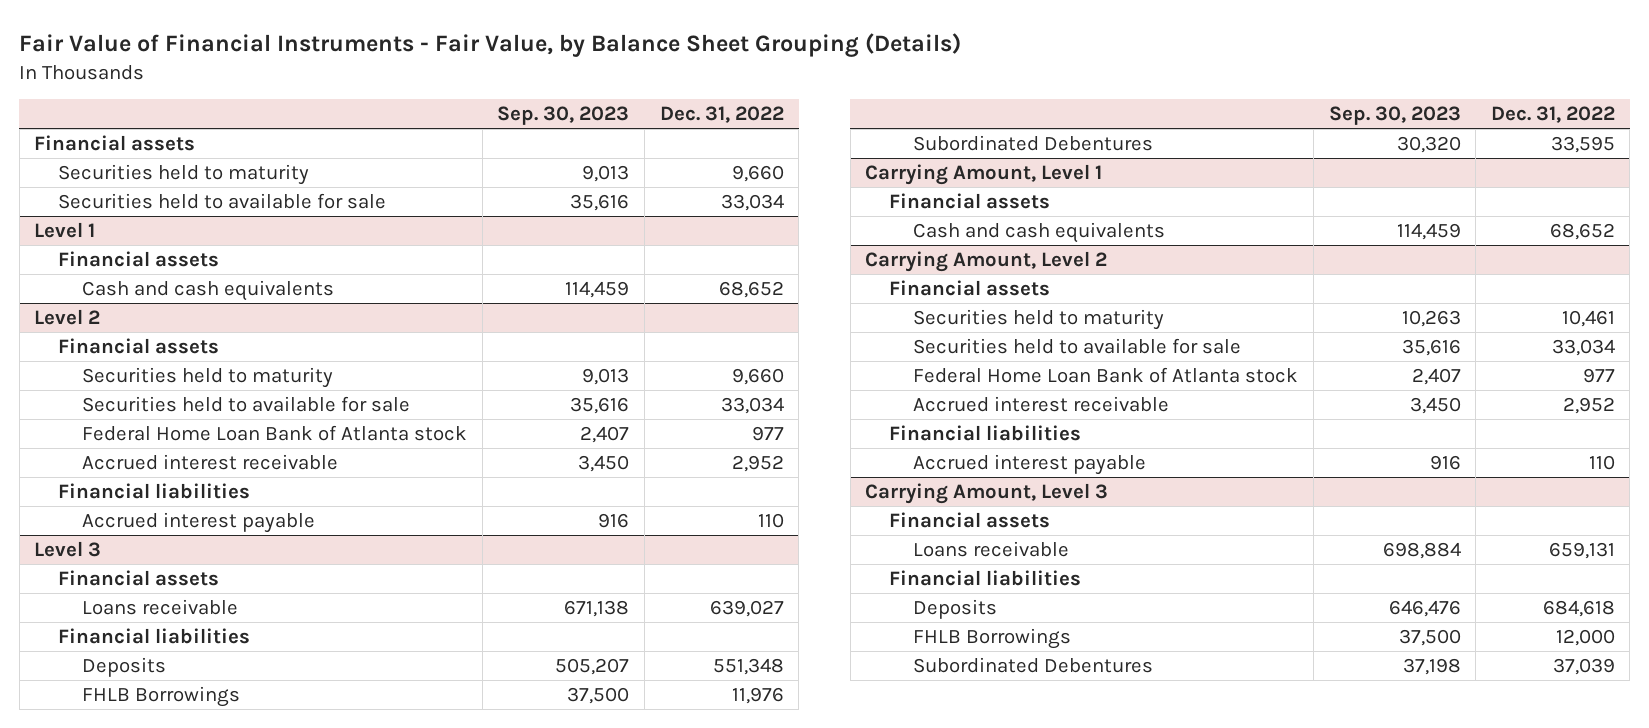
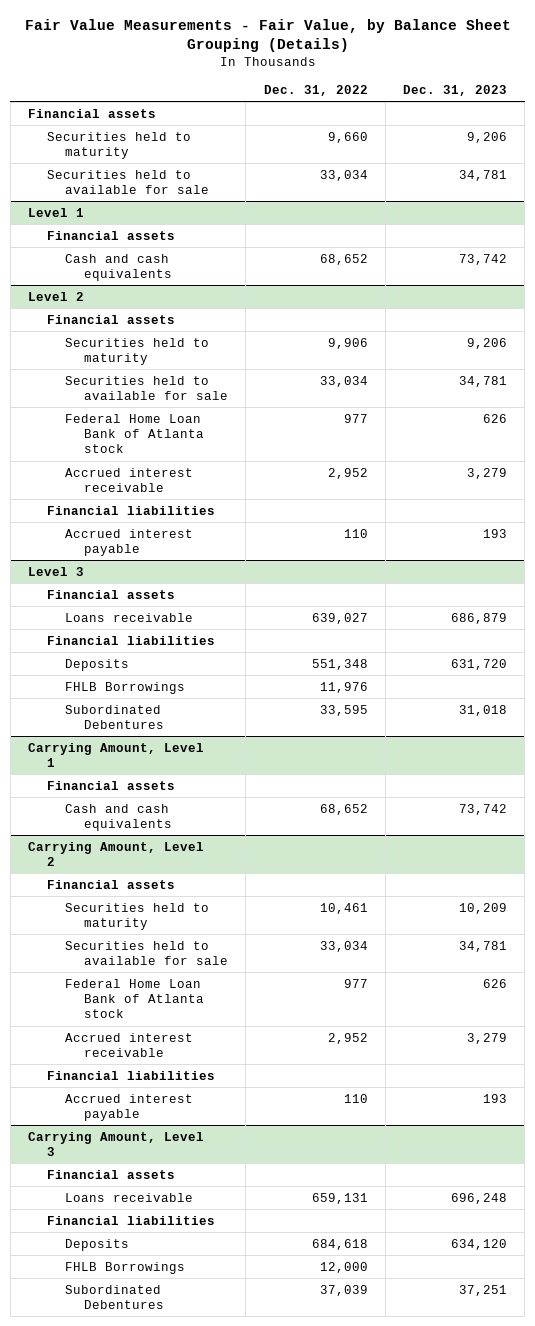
- Fair Value of Financial Instruments - Fair Value, by Balance Sheet Grouping (Details)
+ Fair Value Measurements - Fair Value, by Balance Sheet Grouping (Details)
- | Sep. 30, 2023 | Dec. 31, 2022
+ | Dec. 31, 2022 | Dec. 31, 2023
@ Level 2
- Securities held to maturity | 9,013 | 9,660
+ Securities held to maturity | 9,906 | 9,206

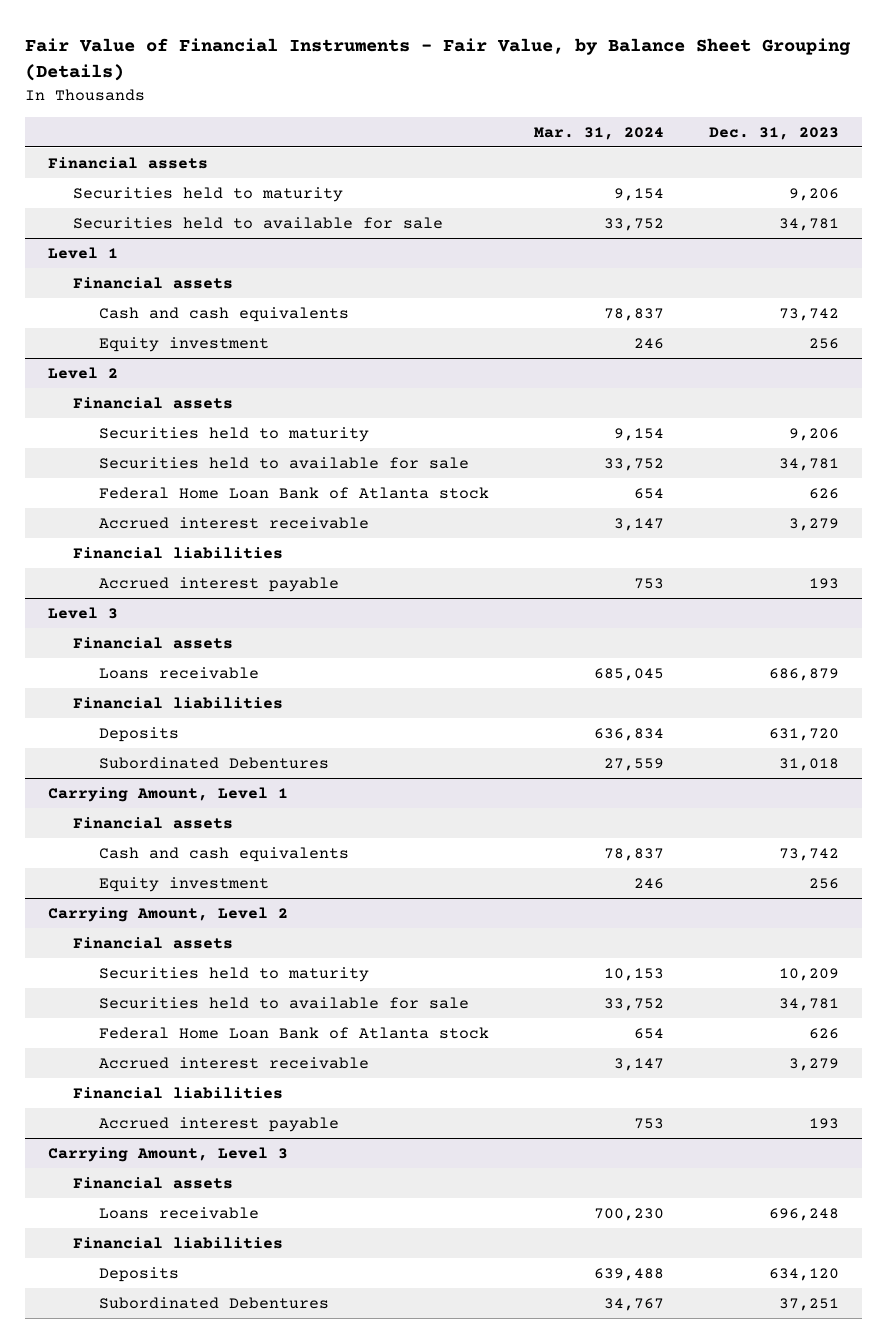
- Fair Value Measurements - Fair Value, by Balance Sheet Grouping (Details)
+ Fair Value of Financial Instruments - Fair Value, by Balance Sheet Grouping (Details)
- | Dec. 31, 2022 | Dec. 31, 2023
+ | Mar. 31, 2024 | Dec. 31, 2023
@ Level 1
+ Equity investment | 246 | 256
@ Level 3
- FHLB Borrowings | 11,976 |
@ Carrying Amount, Level 1
+ Equity investment | 246 | 256
@ Carrying Amount, Level 3
- FHLB Borrowings | 12,000 |

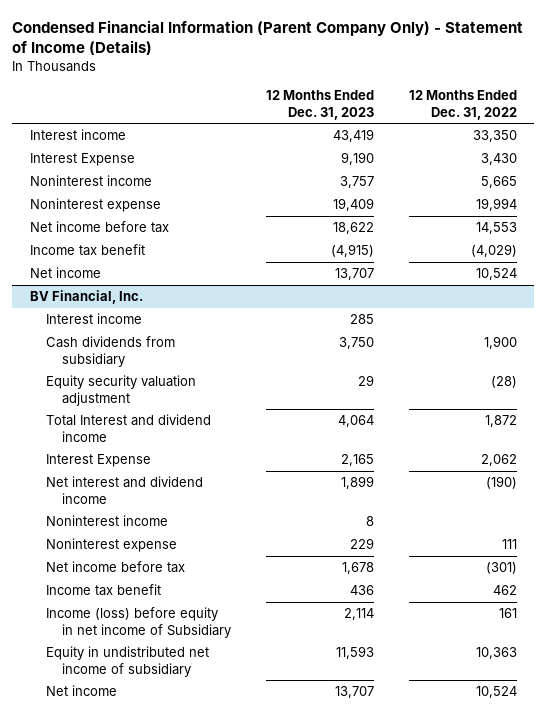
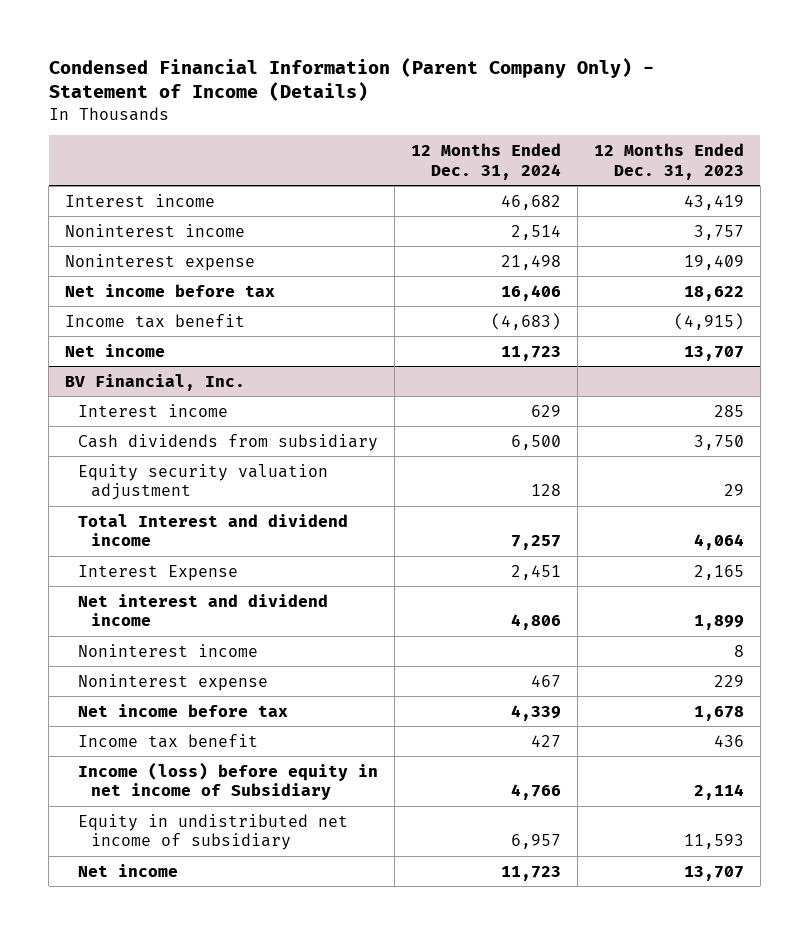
- | 12 Months Ended Dec. 31, 2023 | 12 Months Ended Dec. 31, 2022
+ | 12 Months Ended Dec. 31, 2024 | 12 Months Ended Dec. 31, 2023
- Interest Expense | 9,190 | 3,430

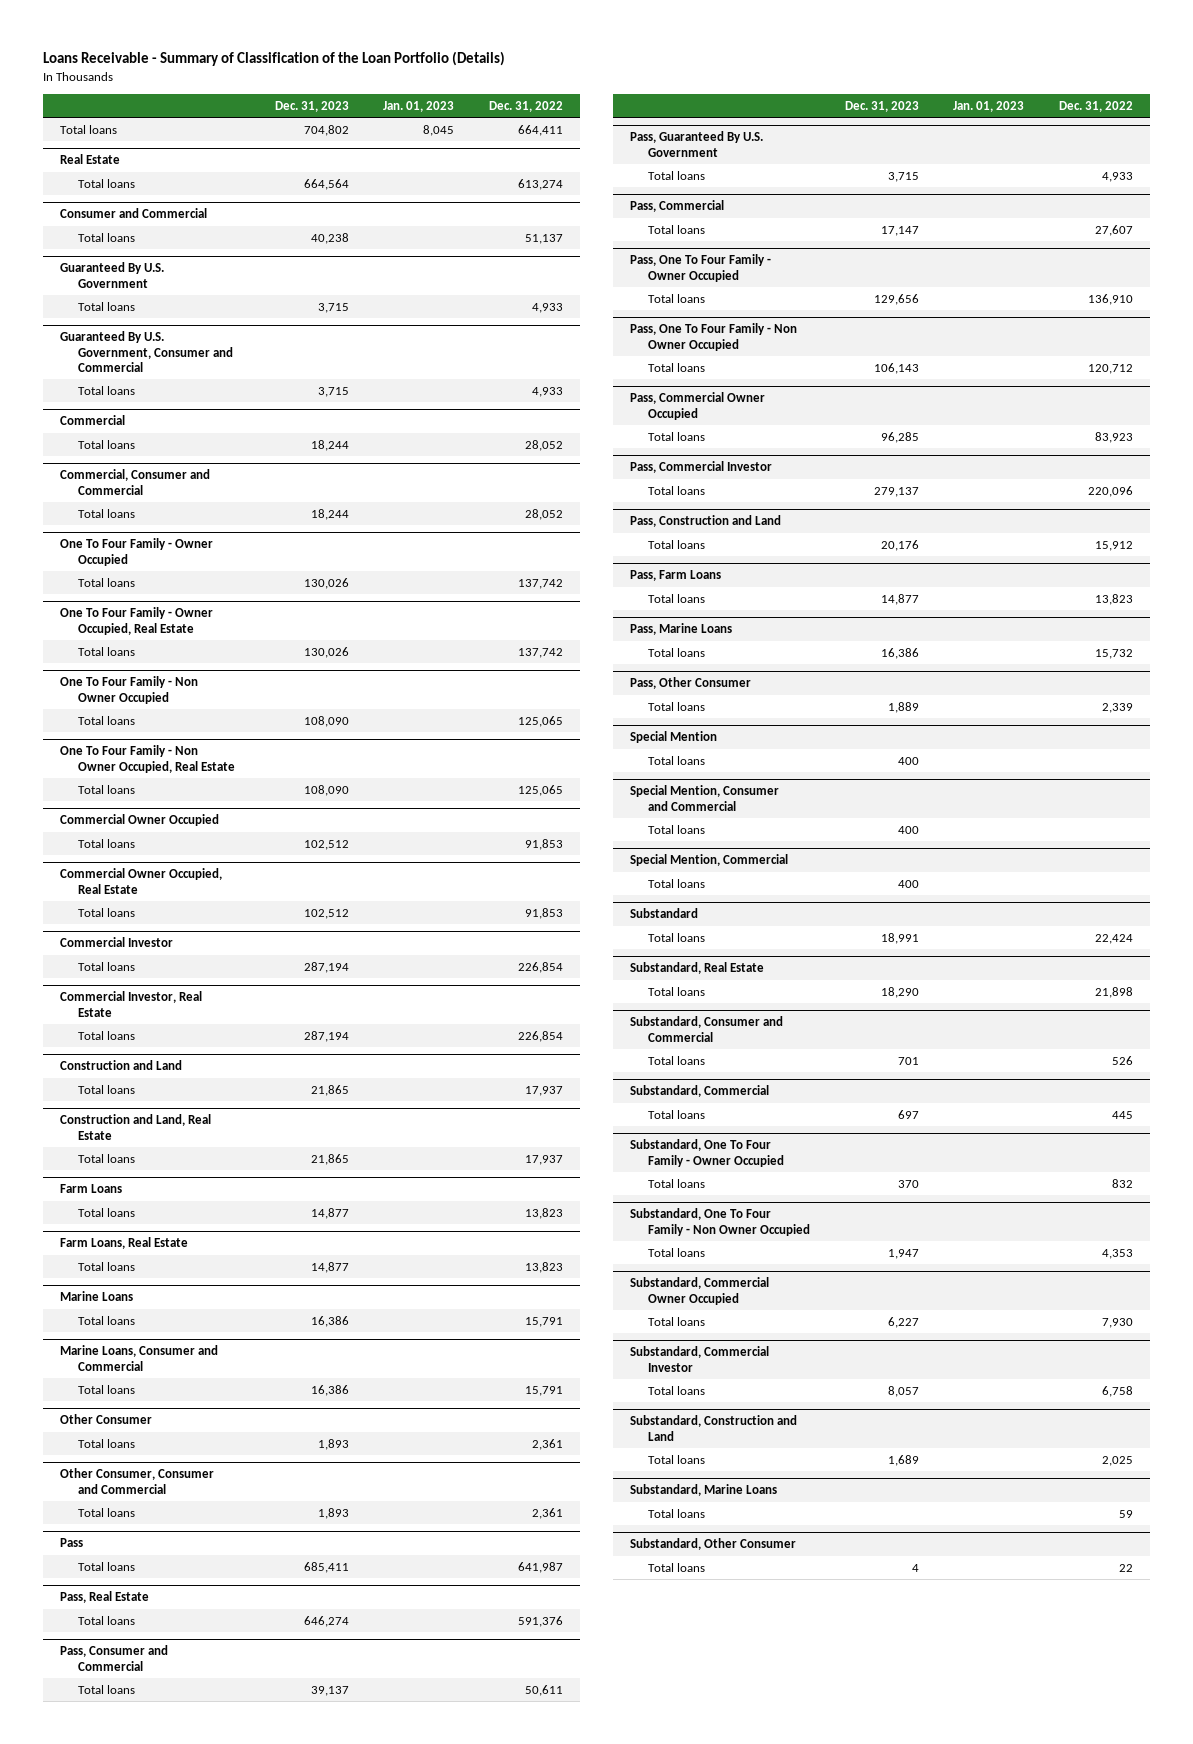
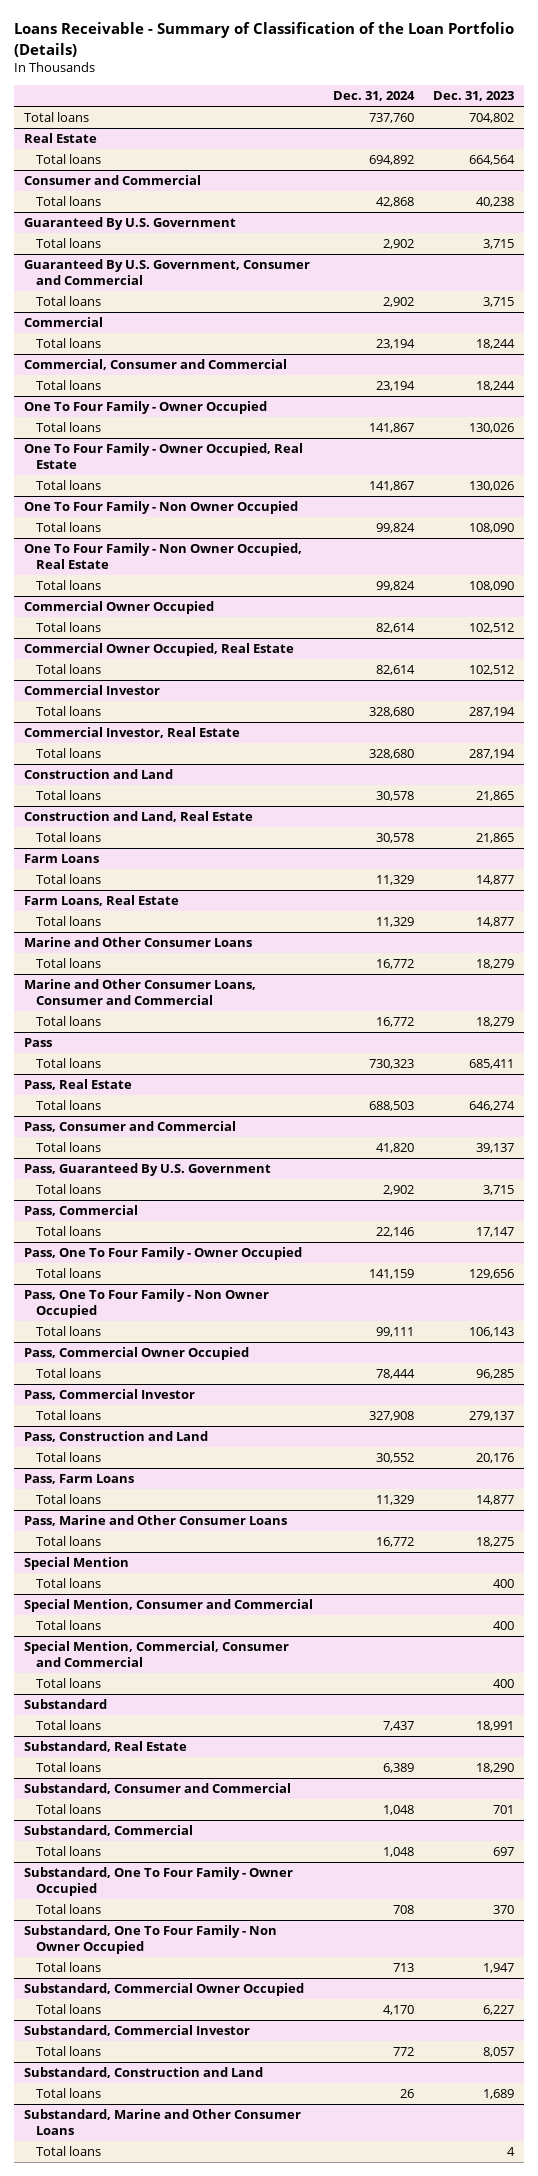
- | Dec. 31, 2023 | Jan. 01, 2023 | Dec. 31, 2022
+ | Dec. 31, 2024 | Dec. 31, 2023
- Marine Loans
- Total loans | 16,386 | | 15,791
- Marine Loans, Consumer and Commercial
- Total loans | 16,386 | | 15,791
- Other Consumer
- Total loans | 1,893 | | 2,361
- Other Consumer, Consumer and Commercial
- Total loans | 1,893 | | 2,361
+ Marine and Other Consumer Loans
+ Total loans | 16,772 | 18,279
+ Marine and Other Consumer Loans, Consumer and Commercial
+ Total loans | 16,772 | 18,279
- Pass, Marine Loans
- Total loans | 16,386 | | 15,732
- Pass, Other Consumer
- Total loans | 1,889 | | 2,339
+ Pass, Marine and Other Consumer Loans
+ Total loans | 16,772 | 18,275
- Special Mention, Commercial
+ Special Mention, Commercial, Consumer and Commercial
- Substandard, Marine Loans
- Total loans | | | 59
- Substandard, Other Consumer
+ Substandard, Marine and Other Consumer Loans

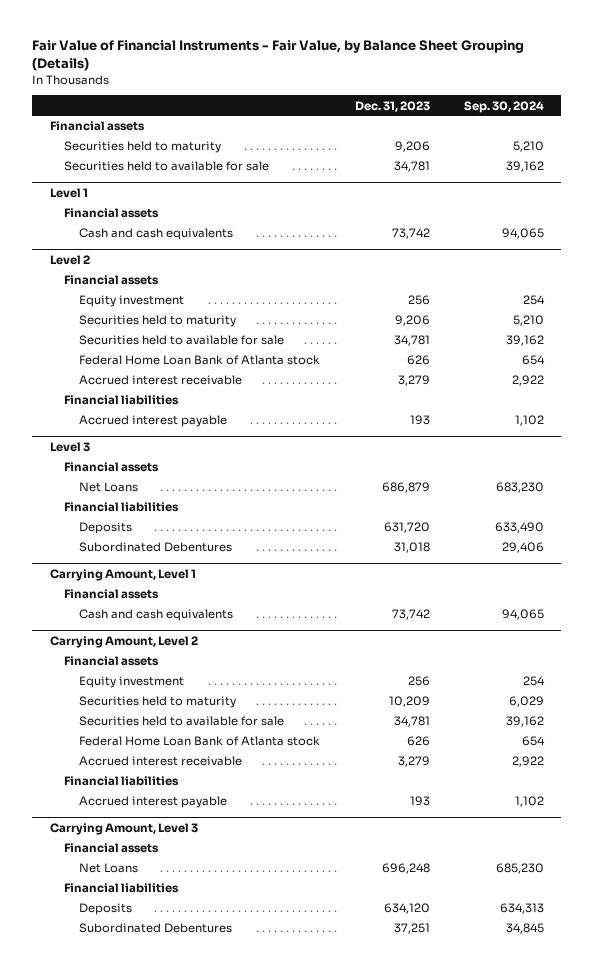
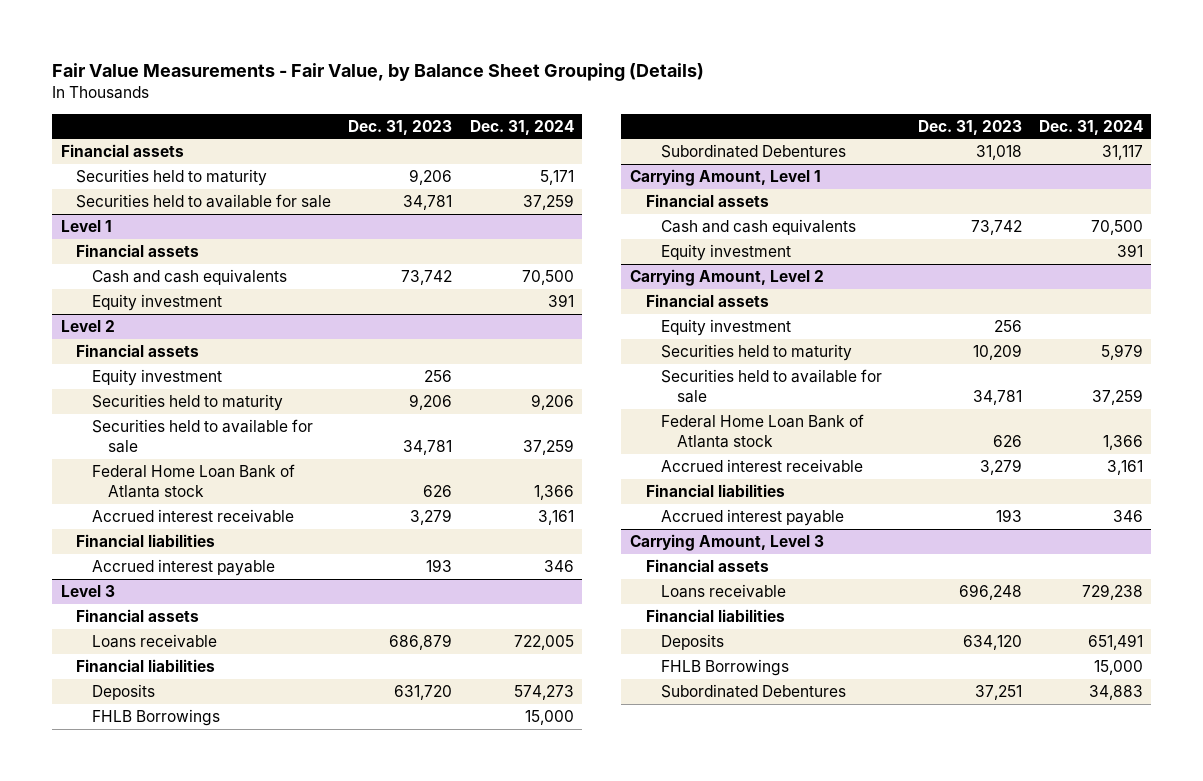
- Fair Value of Financial Instruments - Fair Value, by Balance Sheet Grouping (Details)
+ Fair Value Measurements - Fair Value, by Balance Sheet Grouping (Details)
- | Dec. 31, 2023 | Sep. 30, 2024
+ | Dec. 31, 2023 | Dec. 31, 2024
@ Level 1
+ Equity investment | | 391
@ Level 3
- Net Loans | 686,879 | 683,230
+ Loans receivable | 686,879 | 722,005
+ FHLB Borrowings | | 15,000
@ Carrying Amount, Level 1
+ Equity investment | | 391
@ Carrying Amount, Level 3
- Net Loans | 696,248 | 685,230
+ Loans receivable | 696,248 | 729,238
+ FHLB Borrowings | | 15,000

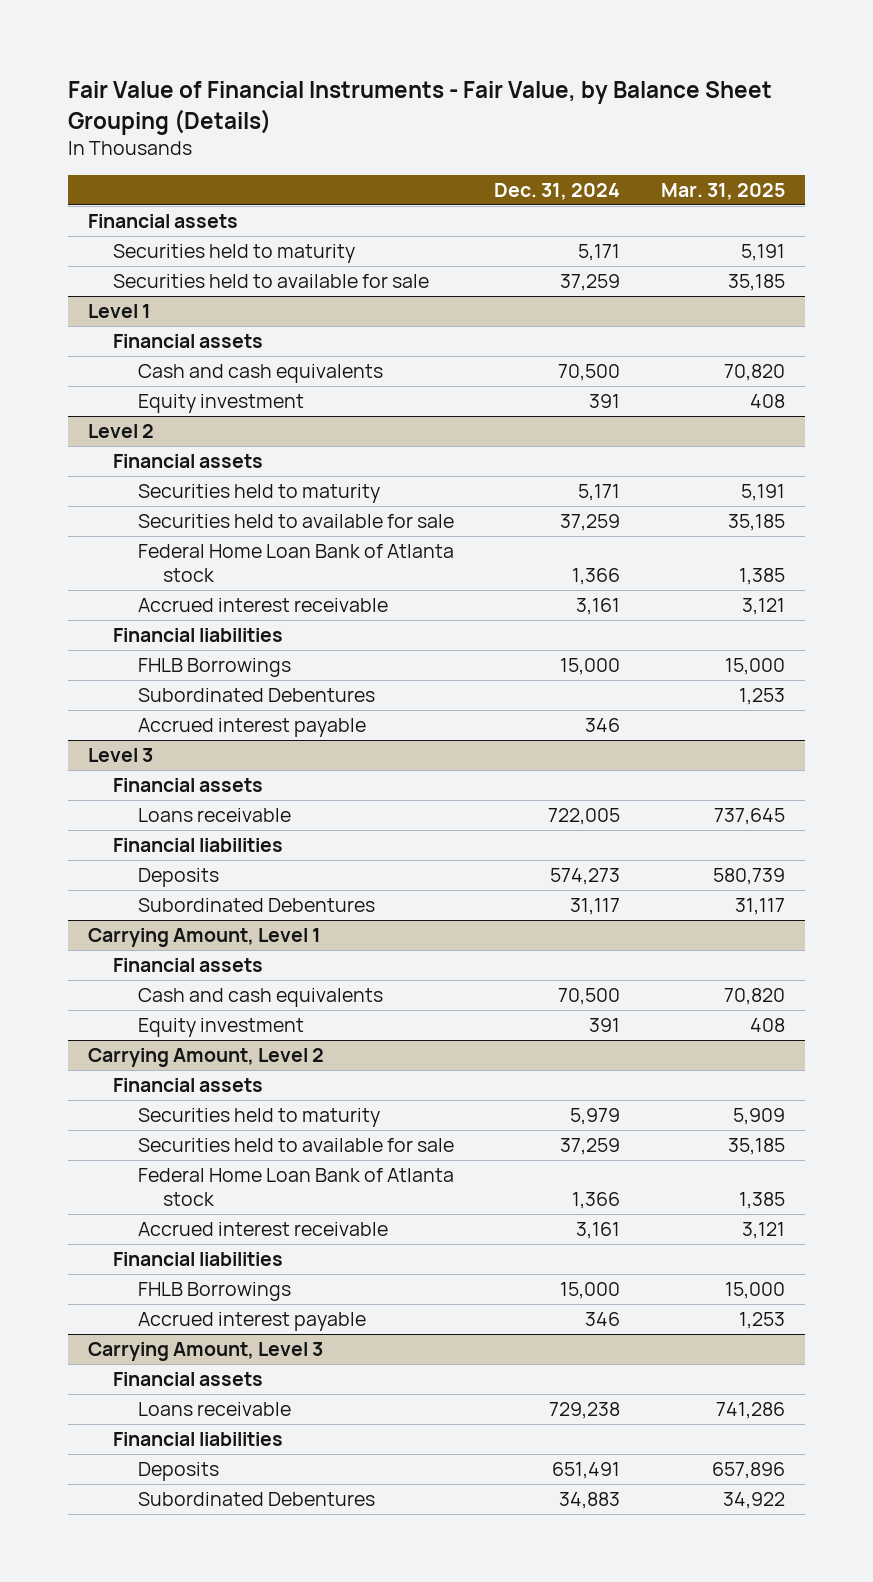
- Fair Value Measurements - Fair Value, by Balance Sheet Grouping (Details)
+ Fair Value of Financial Instruments - Fair Value, by Balance Sheet Grouping (Details)
- | Dec. 31, 2023 | Dec. 31, 2024
+ | Dec. 31, 2024 | Mar. 31, 2025
@ Level 2
- Equity investment | 256 |
- Securities held to maturity | 9,206 | 9,206
+ Securities held to maturity | 5,171 | 5,191
+ FHLB Borrowings | 15,000 | 15,000
+ Subordinated Debentures | | 1,253
@ Level 3
- FHLB Borrowings | | 15,000
@ Carrying Amount, Level 2
- Equity investment | 256 |
+ FHLB Borrowings | 15,000 | 15,000
@ Carrying Amount, Level 3
- FHLB Borrowings | | 15,000

